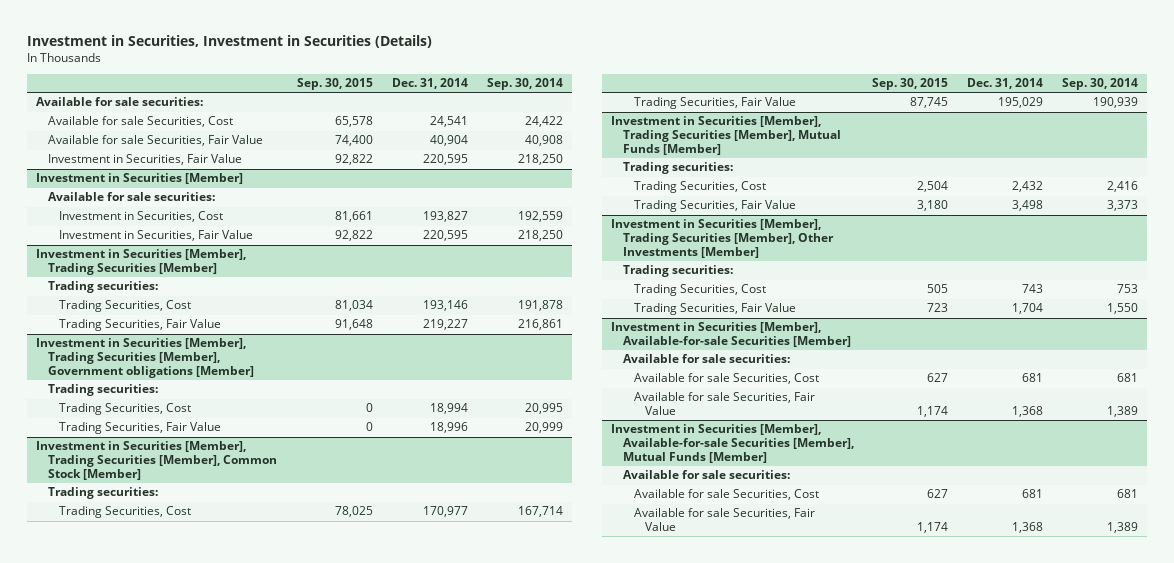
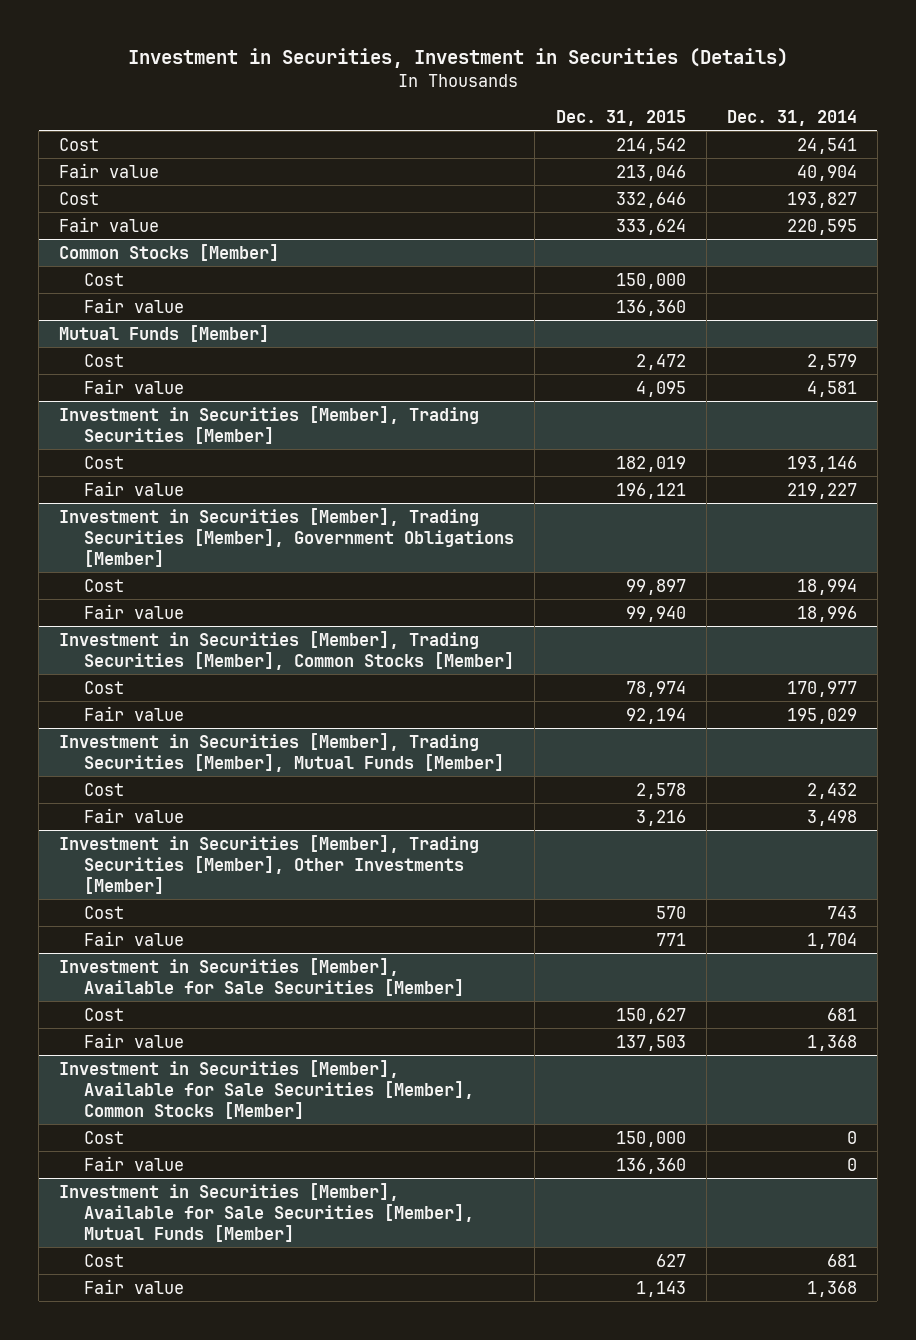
- | Sep. 30, 2015 | Dec. 31, 2014 | Sep. 30, 2014
+ | Dec. 31, 2015 | Dec. 31, 2014
- Available for sale securities:
- Available for sale Securities, Cost | 65,578 | 24,541 | 24,422
- Available for sale Securities, Fair Value | 74,400 | 40,904 | 40,908
- Investment in Securities, Fair Value | 92,822 | 220,595 | 218,250
- Investment in Securities [Member]
- Available for sale securities:
- Investment in Securities, Cost | 81,661 | 193,827 | 192,559
- Investment in Securities, Fair Value | 92,822 | 220,595 | 218,250
+ Cost | 214,542 | 24,541
+ Fair value | 213,046 | 40,904
+ Cost | 332,646 | 193,827
+ Fair value | 333,624 | 220,595
+ Common Stocks [Member]
+ Cost | 150,000 |
+ Fair value | 136,360 |
+ Mutual Funds [Member]
+ Cost | 2,472 | 2,579
+ Fair value | 4,095 | 4,581
@ Investment in Securities [Member], Trading Securities [Member]
- Trading securities:
- Trading Securities, Cost | 81,034 | 193,146 | 191,878
- Trading Securities, Fair Value | 91,648 | 219,227 | 216,861
- Investment in Securities [Member], Trading Securities [Member], Government obligations [Member]
- Trading securities:
- Trading Securities, Cost | 0 | 18,994 | 20,995
- Trading Securities, Fair Value | 0 | 18,996 | 20,999
- Investment in Securities [Member], Trading Securities [Member], Common Stock [Member]
- Trading securities:
- Trading Securities, Cost | 78,025 | 170,977 | 167,714
- Trading Securities, Fair Value | 87,745 | 195,029 | 190,939
@ Investment in Securities [Member], Trading Securities [Member]
+ Cost | 182,019 | 193,146
+ Fair value | 196,121 | 219,227
+ Investment in Securities [Member], Trading Securities [Member], Government Obligations [Member]
+ Cost | 99,897 | 18,994
+ Fair value | 99,940 | 18,996
+ Investment in Securities [Member], Trading Securities [Member], Common Stocks [Member]
+ Cost | 78,974 | 170,977
+ Fair value | 92,194 | 195,029
@ Investment in Securities [Member], Trading Securities [Member], Mutual Funds [Member]
- Trading securities:
- Trading Securities, Cost | 2,504 | 2,432 | 2,416
- Trading Securities, Fair Value | 3,180 | 3,498 | 3,373
+ Cost | 2,578 | 2,432
+ Fair value | 3,216 | 3,498
@ Investment in Securities [Member], Trading Securities [Member], Other Investments [Member]
- Trading securities:
- Trading Securities, Cost | 505 | 743 | 753
- Trading Securities, Fair Value | 723 | 1,704 | 1,550
- Investment in Securities [Member], Available-for-sale Securities [Member]
- Available for sale securities:
- Available for sale Securities, Cost | 627 | 681 | 681
- Available for sale Securities, Fair Value | 1,174 | 1,368 | 1,389
- Investment in Securities [Member], Available-for-sale Securities [Member], Mutual Funds [Member]
- Available for sale securities:
- Available for sale Securities, Cost | 627 | 681 | 681
- Available for sale Securities, Fair Value | 1,174 | 1,368 | 1,389
@ Investment in Securities [Member], Trading Securities [Member], Other Investments [Member]
+ Cost | 570 | 743
+ Fair value | 771 | 1,704
+ Investment in Securities [Member], Available for Sale Securities [Member]
+ Cost | 150,627 | 681
+ Fair value | 137,503 | 1,368
+ Investment in Securities [Member], Available for Sale Securities [Member], Common Stocks [Member]
+ Cost | 150,000 | 0
+ Fair value | 136,360 | 0
+ Investment in Securities [Member], Available for Sale Securities [Member], Mutual Funds [Member]
+ Cost | 627 | 681
+ Fair value | 1,143 | 1,368

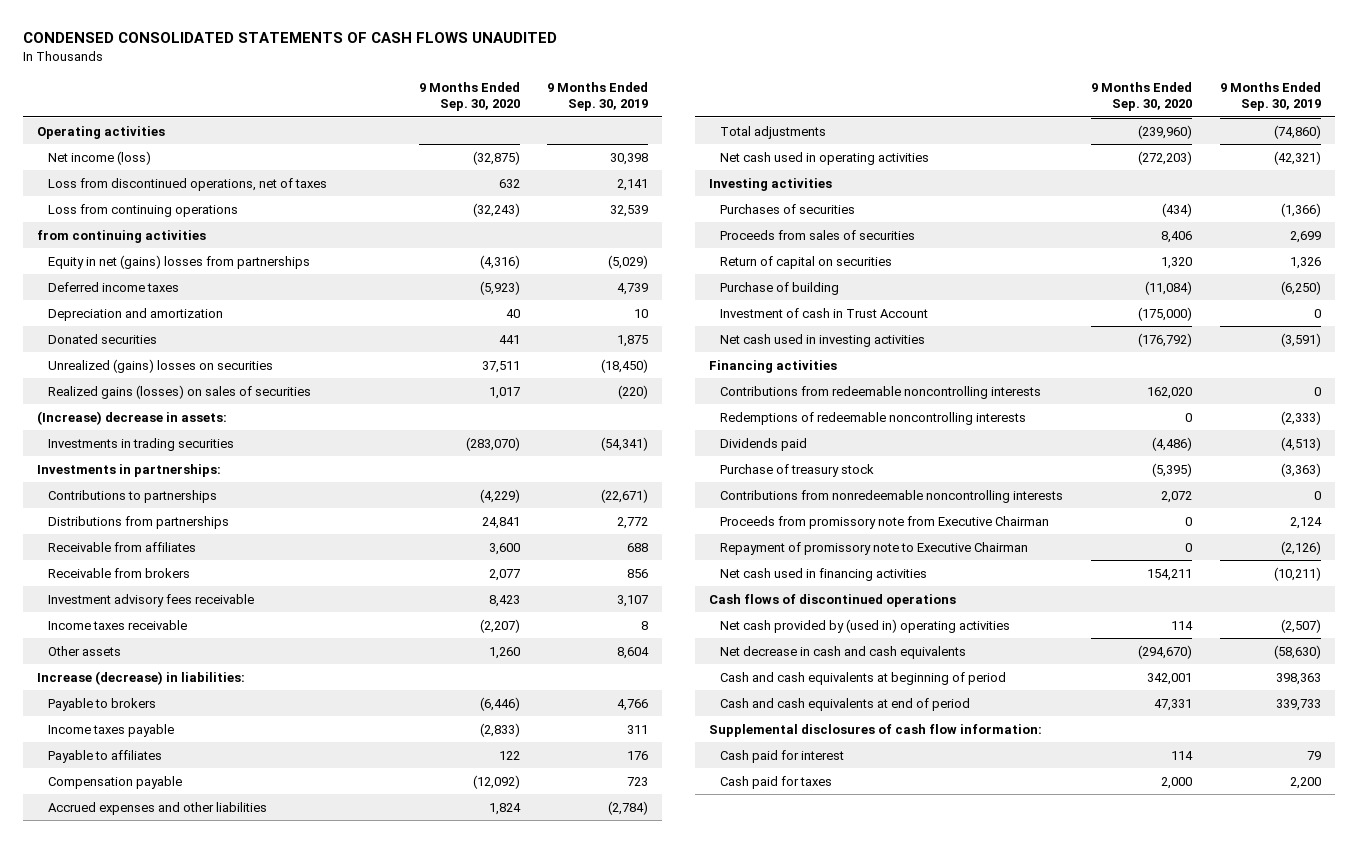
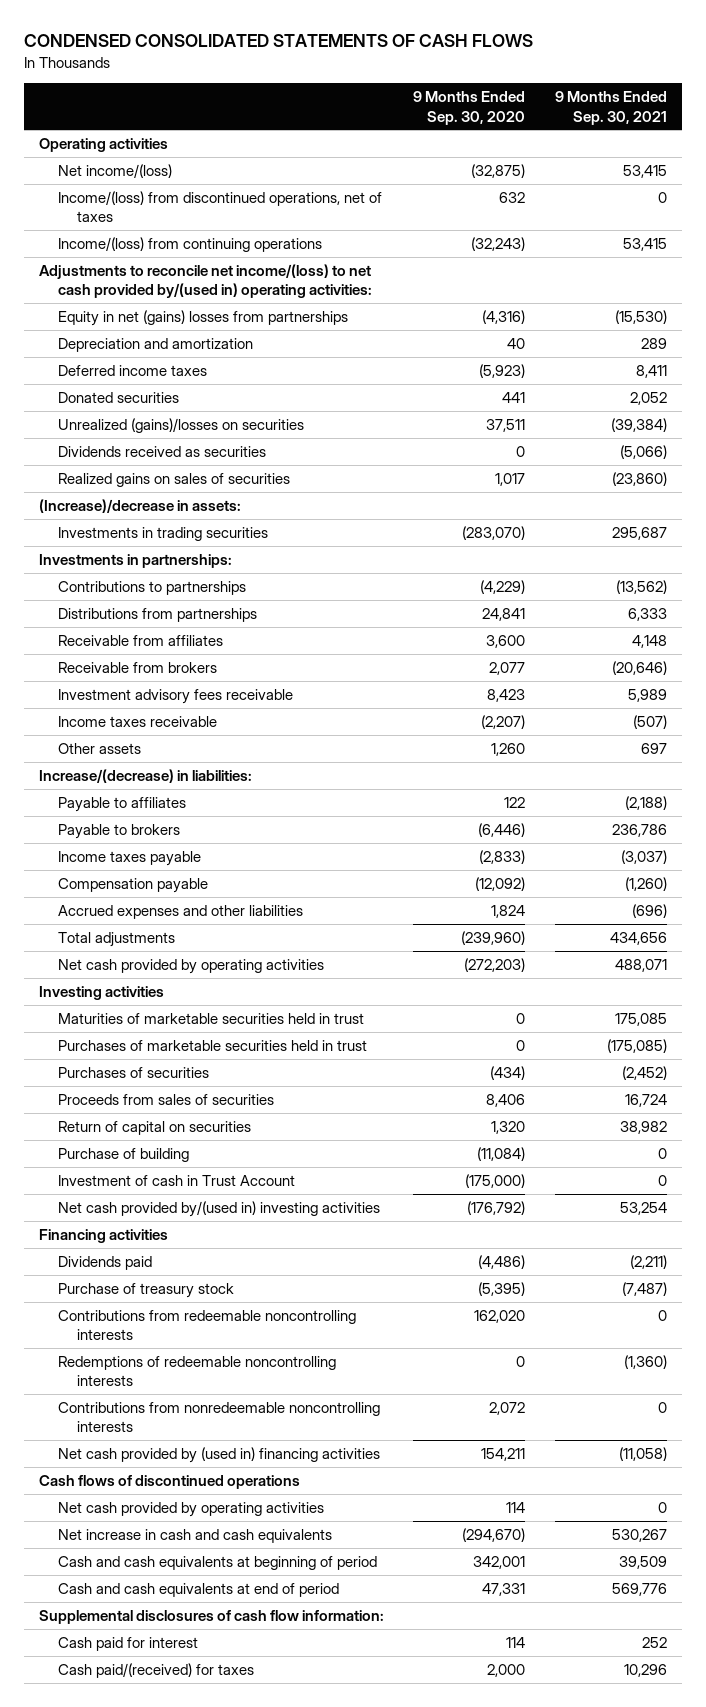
- CONDENSED CONSOLIDATED STATEMENTS OF CASH FLOWS UNAUDITED
+ CONDENSED CONSOLIDATED STATEMENTS OF CASH FLOWS
- | 9 Months Ended Sep. 30, 2020 | 9 Months Ended Sep. 30, 2019
+ | 9 Months Ended Sep. 30, 2020 | 9 Months Ended Sep. 30, 2021
- Net income (loss) | (32,875) | 30,398
- Loss from discontinued operations, net of taxes | 632 | 2,141
- Loss from continuing operations | (32,243) | 32,539
- from continuing activities
+ Net income/(loss) | (32,875) | 53,415
+ Income/(loss) from discontinued operations, net of taxes | 632 | 0
+ Income/(loss) from continuing operations | (32,243) | 53,415
+ Adjustments to reconcile net income/(loss) to net cash provided by/(used in) operating activities:
moved down: Deferred income taxes | (5,923) | 8,411
- Unrealized (gains) losses on securities | 37,511 | (18,450)
- Realized gains (losses) on sales of securities | 1,017 | (220)
- (Increase) decrease in assets:
+ Unrealized (gains)/losses on securities | 37,511 | (39,384)
+ Dividends received as securities | 0 | (5,066)
+ Realized gains on sales of securities | 1,017 | (23,860)
+ (Increase)/decrease in assets:
- Increase (decrease) in liabilities:
+ Increase/(decrease) in liabilities:
moved up: Payable to affiliates | 122 | (2,188)
- Net cash used in operating activities | (272,203) | (42,321)
+ Net cash provided by operating activities | (272,203) | 488,071
+ Maturities of marketable securities held in trust | 0 | 175,085
+ Purchases of marketable securities held in trust | 0 | (175,085)
- Net cash used in investing activities | (176,792) | (3,591)
+ Net cash provided by/(used in) investing activities | (176,792) | 53,254
moved down: Contributions from redeemable noncontrolling interests | 162,020 | 0
moved down: Redemptions of redeemable noncontrolling interests | 0 | (1,360)
- Proceeds from promissory note from Executive Chairman | 0 | 2,124
- Repayment of promissory note to Executive Chairman | 0 | (2,126)
- Net cash used in financing activities | 154,211 | (10,211)
+ Net cash provided by (used in) financing activities | 154,211 | (11,058)
- Net cash provided by (used in) operating activities | 114 | (2,507)
- Net decrease in cash and cash equivalents | (294,670) | (58,630)
+ Net cash provided by operating activities | 114 | 0
+ Net increase in cash and cash equivalents | (294,670) | 530,267
- Cash paid for taxes | 2,000 | 2,200
+ Cash paid/(received) for taxes | 2,000 | 10,296

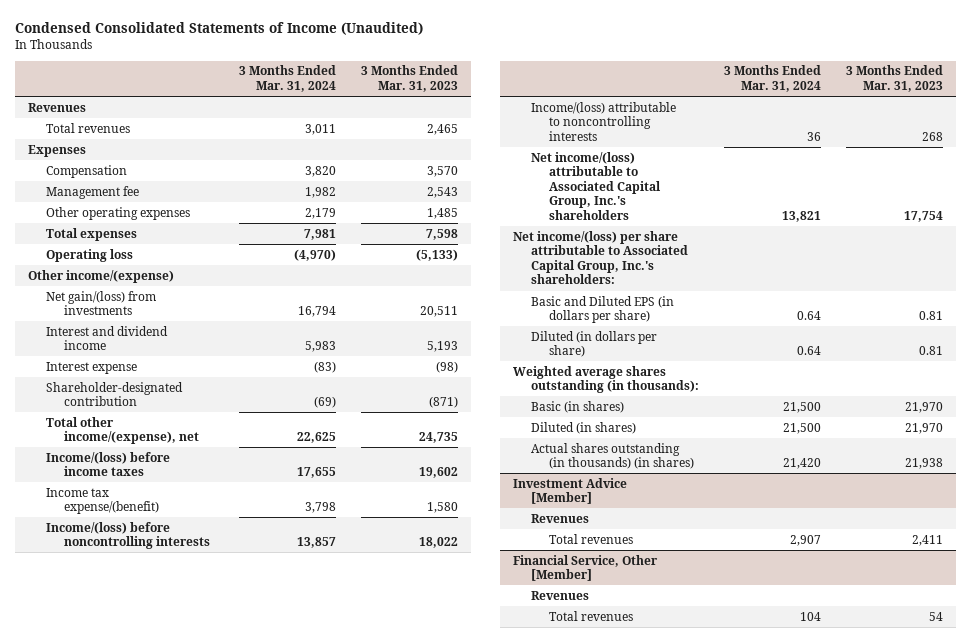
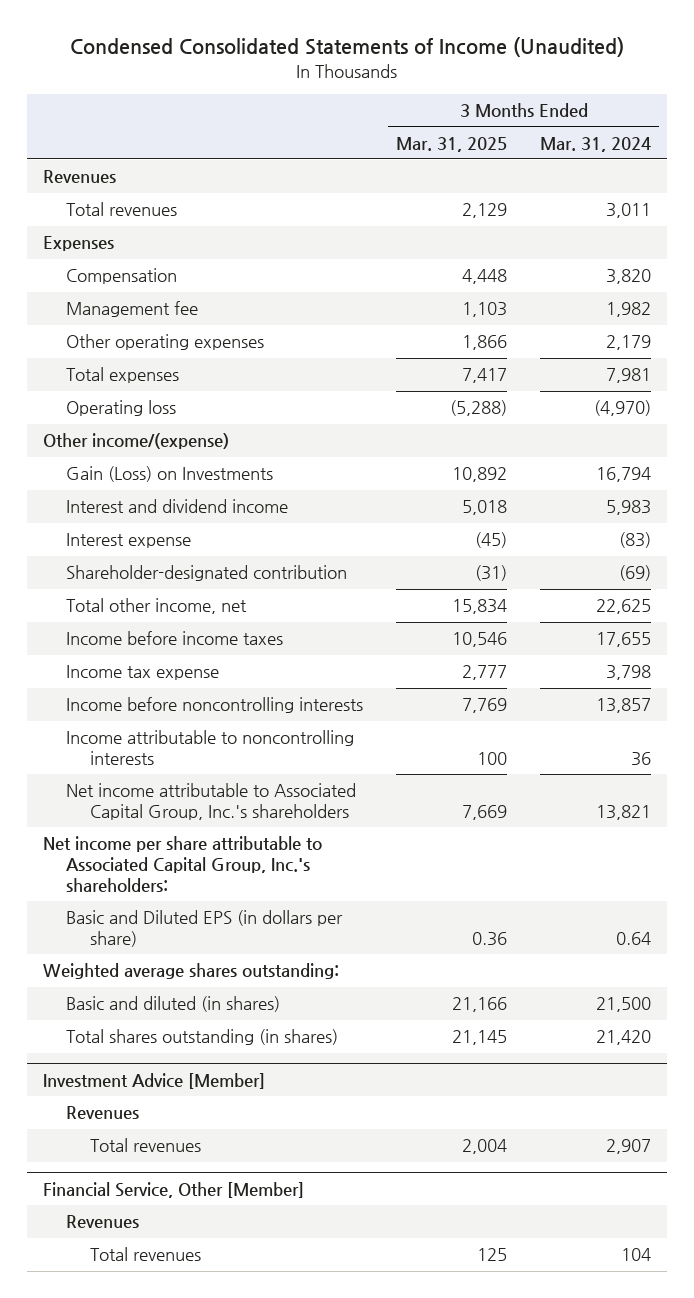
- | 3 Months Ended Mar. 31, 2024 | 3 Months Ended Mar. 31, 2023
+ | 3 Months Ended Mar. 31, 2025 | 3 Months Ended Mar. 31, 2024
- Net gain/(loss) from investments | 16,794 | 20,511
+ Gain (Loss) on Investments | 10,892 | 16,794
- Total other income/(expense), net | 22,625 | 24,735
- Income/(loss) before income taxes | 17,655 | 19,602
- Income tax expense/(benefit) | 3,798 | 1,580
- Income/(loss) before noncontrolling interests | 13,857 | 18,022
- Income/(loss) attributable to noncontrolling interests | 36 | 268
- Net income/(loss) attributable to Associated Capital Group, Inc.'s shareholders | 13,821 | 17,754
- Net income/(loss) per share attributable to Associated Capital Group, Inc.'s shareholders:
+ Total other income, net | 15,834 | 22,625
+ Income before income taxes | 10,546 | 17,655
+ Income tax expense | 2,777 | 3,798
+ Income before noncontrolling interests | 7,769 | 13,857
+ Income attributable to noncontrolling interests | 100 | 36
+ Net income attributable to Associated Capital Group, Inc.'s shareholders | 7,669 | 13,821
+ Net income per share attributable to Associated Capital Group, Inc.'s shareholders:
- Diluted (in dollars per share) | 0.64 | 0.81
- Weighted average shares outstanding (in thousands):
- Basic (in shares) | 21,500 | 21,970
- Diluted (in shares) | 21,500 | 21,970
- Actual shares outstanding (in thousands) (in shares) | 21,420 | 21,938
+ Weighted average shares outstanding:
+ Basic and diluted (in shares) | 21,166 | 21,500
+ Total shares outstanding (in shares) | 21,145 | 21,420

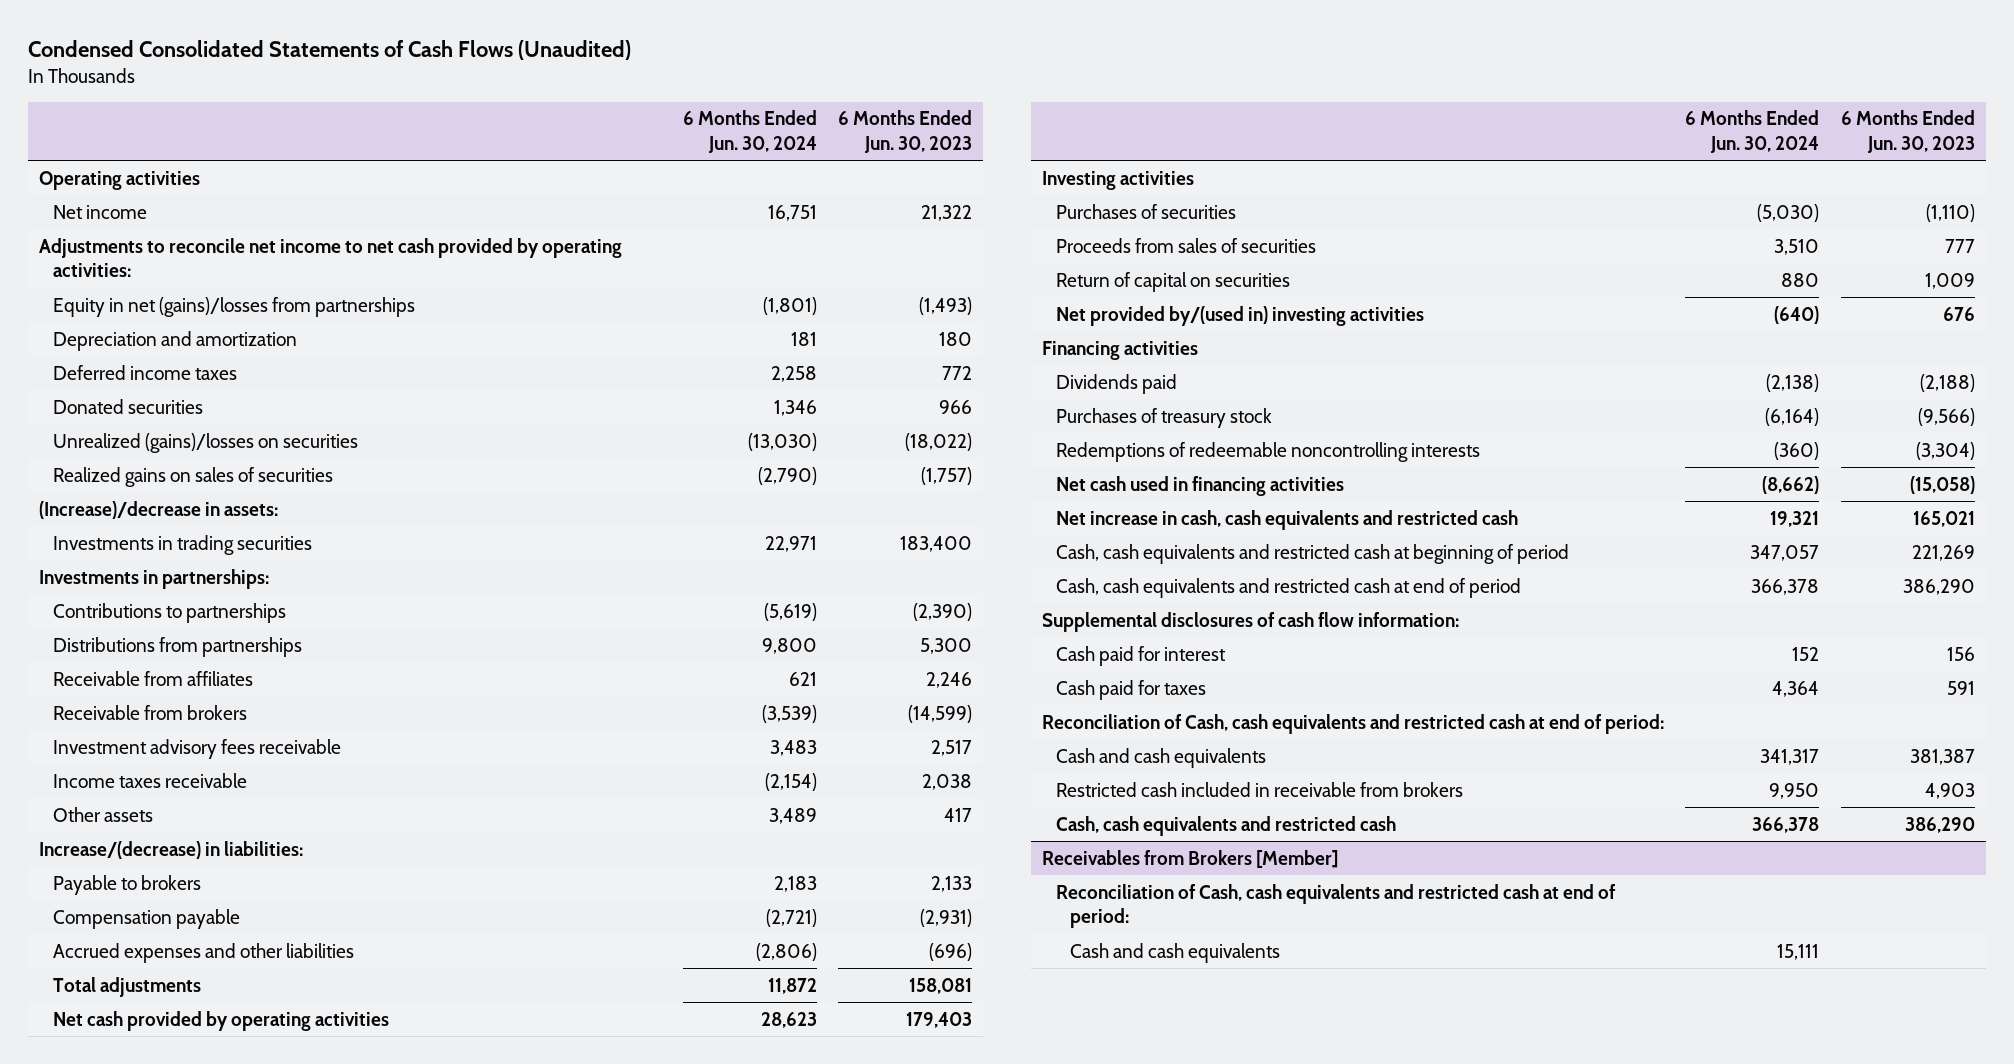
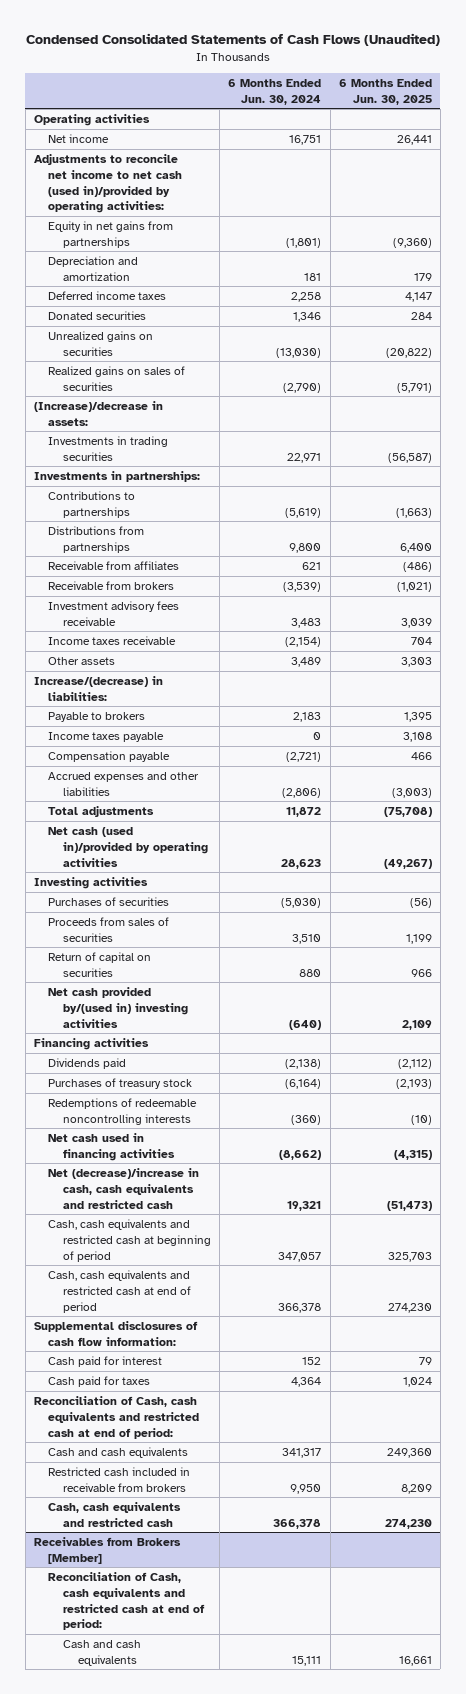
- | 6 Months Ended Jun. 30, 2024 | 6 Months Ended Jun. 30, 2023
+ | 6 Months Ended Jun. 30, 2024 | 6 Months Ended Jun. 30, 2025
- Adjustments to reconcile net income to net cash provided by operating activities:
- Equity in net (gains)/losses from partnerships | (1,801) | (1,493)
+ Adjustments to reconcile net income to net cash (used in)/provided by operating activities:
+ Equity in net gains from partnerships | (1,801) | (9,360)
- Unrealized (gains)/losses on securities | (13,030) | (18,022)
+ Unrealized gains on securities | (13,030) | (20,822)
+ Income taxes payable | 0 | 3,108
- Net cash provided by operating activities | 28,623 | 179,403
+ Net cash (used in)/provided by operating activities | 28,623 | (49,267)
- Net provided by/(used in) investing activities | (640) | 676
+ Net cash provided by/(used in) investing activities | (640) | 2,109
- Net increase in cash, cash equivalents and restricted cash | 19,321 | 165,021
+ Net (decrease)/increase in cash, cash equivalents and restricted cash | 19,321 | (51,473)

